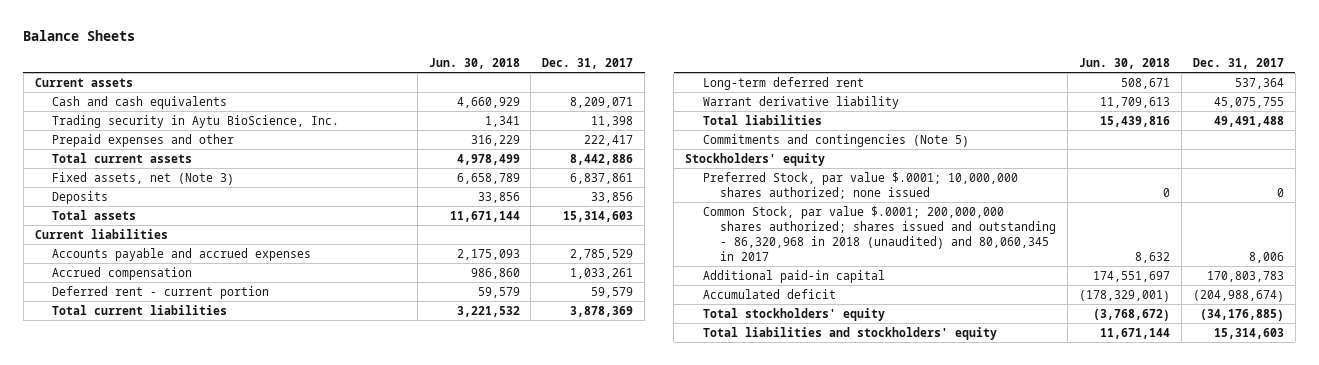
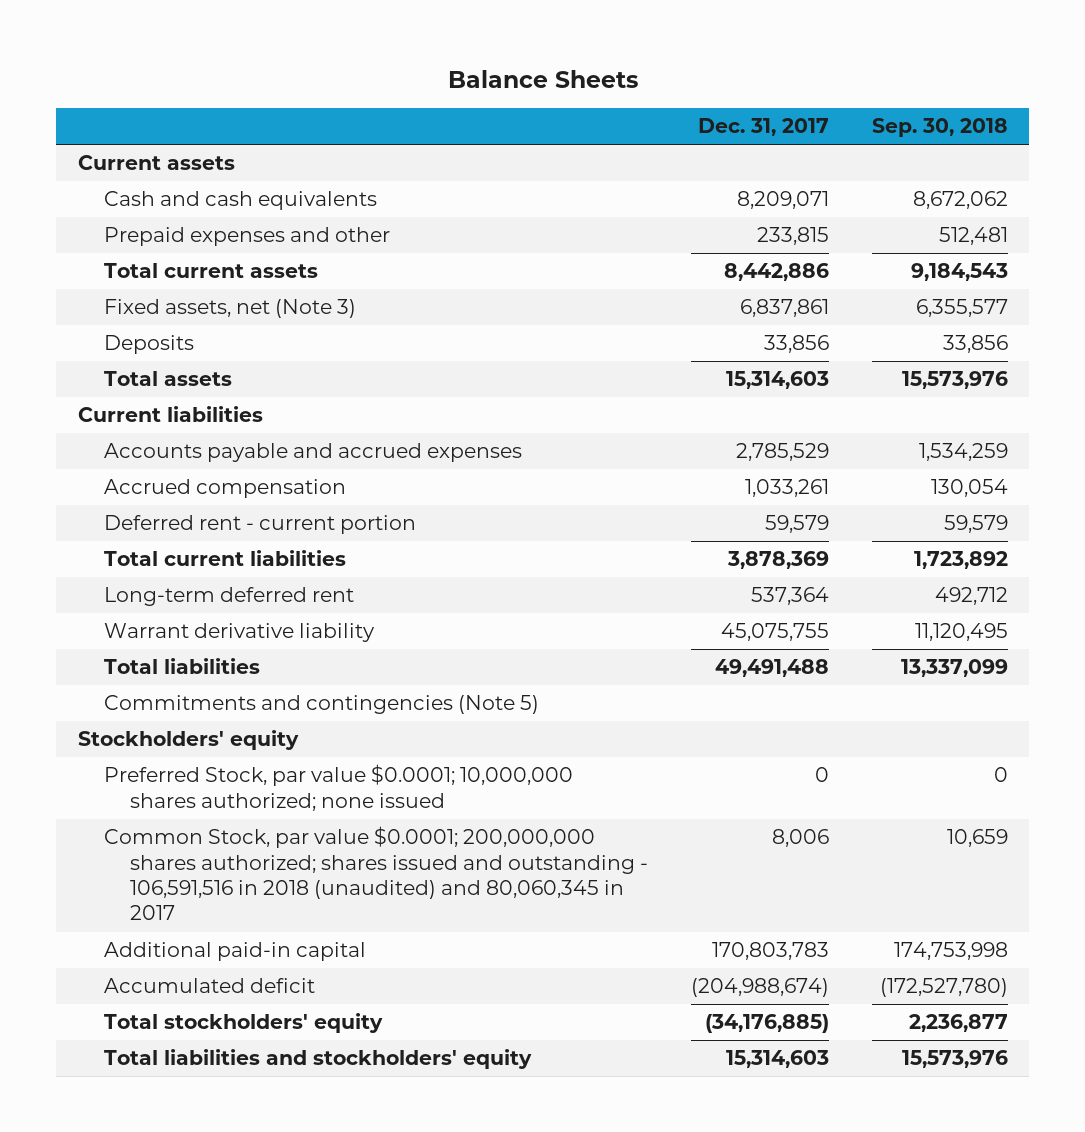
- | Jun. 30, 2018 | Dec. 31, 2017
+ | Dec. 31, 2017 | Sep. 30, 2018
- Trading security in Aytu BioScience, Inc. | 1,341 | 11,398
- Prepaid expenses and other | 316,229 | 222,417
+ Prepaid expenses and other | 233,815 | 512,481
- Preferred Stock, par value $.0001; 10,000,000 shares authorized; none issued | 0 | 0
- Common Stock, par value $.0001; 200,000,000 shares authorized; shares issued and outstanding - 86,320,968 in 2018 (unaudited) and 80,060,345 in 2017 | 8,632 | 8,006
+ Preferred Stock, par value $0.0001; 10,000,000 shares authorized; none issued | 0 | 0
+ Common Stock, par value $0.0001; 200,000,000 shares authorized; shares issued and outstanding - 106,591,516 in 2018 (unaudited) and 80,060,345 in 2017 | 8,006 | 10,659

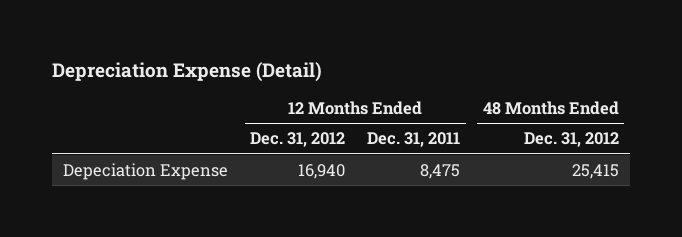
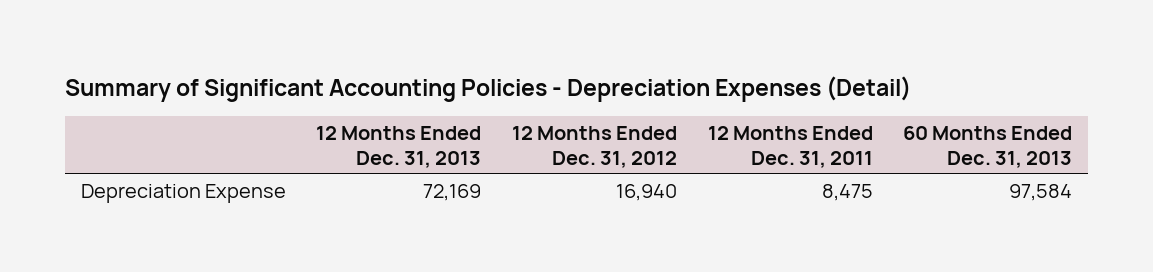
- Depreciation Expense (Detail)
+ Summary of Significant Accounting Policies - Depreciation Expenses (Detail)
- | 12 Months Ended Dec. 31, 2012 | 12 Months Ended Dec. 31, 2011 | 48 Months Ended Dec. 31, 2012
+ | 12 Months Ended Dec. 31, 2013 | 12 Months Ended Dec. 31, 2012 | 12 Months Ended Dec. 31, 2011 | 60 Months Ended Dec. 31, 2013
- Depeciation Expense | 16,940 | 8,475 | 25,415
+ Depreciation Expense | 72,169 | 16,940 | 8,475 | 97,584

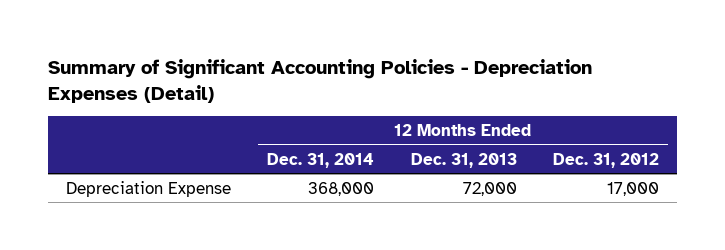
- | 12 Months Ended Dec. 31, 2013 | 12 Months Ended Dec. 31, 2012 | 12 Months Ended Dec. 31, 2011 | 60 Months Ended Dec. 31, 2013
+ | 12 Months Ended Dec. 31, 2014 | 12 Months Ended Dec. 31, 2013 | 12 Months Ended Dec. 31, 2012
- Depreciation Expense | 72,169 | 16,940 | 8,475 | 97,584
+ Depreciation Expense | 368,000 | 72,000 | 17,000

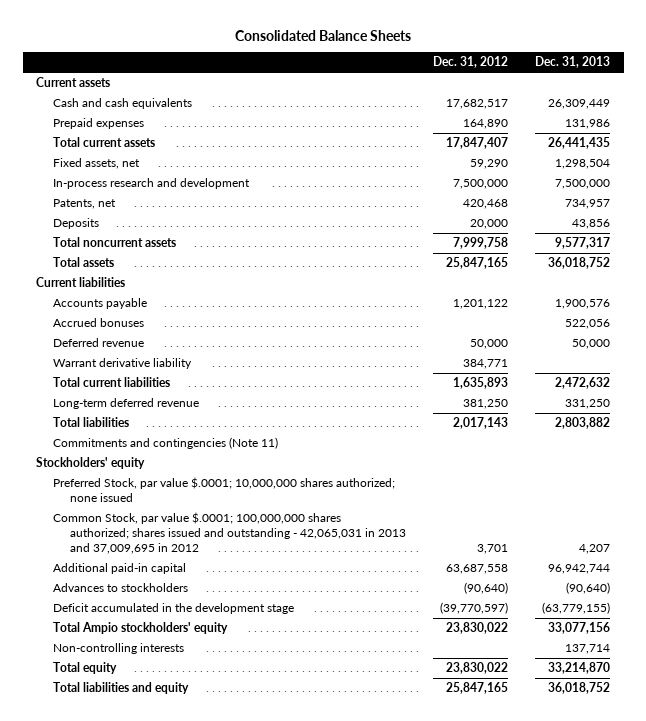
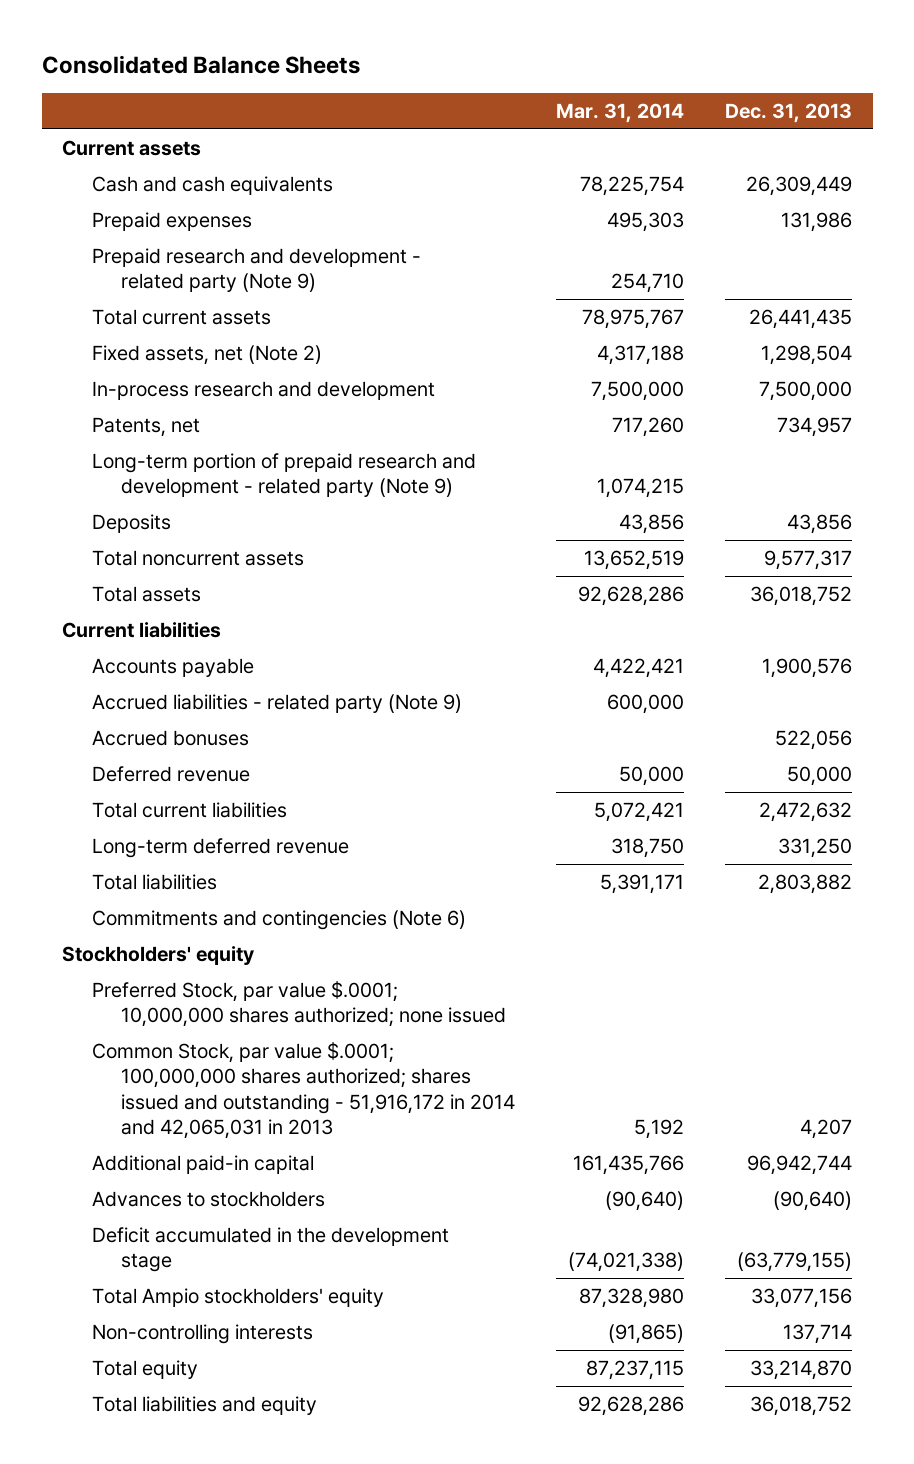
- | Dec. 31, 2012 | Dec. 31, 2013
+ | Mar. 31, 2014 | Dec. 31, 2013
+ Prepaid research and development - related party (Note 9) | 254,710 |
- Fixed assets, net | 59,290 | 1,298,504
+ Fixed assets, net (Note 2) | 4,317,188 | 1,298,504
+ Long-term portion of prepaid research and development - related party (Note 9) | 1,074,215 |
+ Accrued liabilities - related party (Note 9) | 600,000 |
- Warrant derivative liability | 384,771 |
- Commitments and contingencies (Note 11)
+ Commitments and contingencies (Note 6)
- Common Stock, par value $.0001; 100,000,000 shares authorized; shares issued and outstanding - 42,065,031 in 2013 and 37,009,695 in 2012 | 3,701 | 4,207
+ Common Stock, par value $.0001; 100,000,000 shares authorized; shares issued and outstanding - 51,916,172 in 2014 and 42,065,031 in 2013 | 5,192 | 4,207

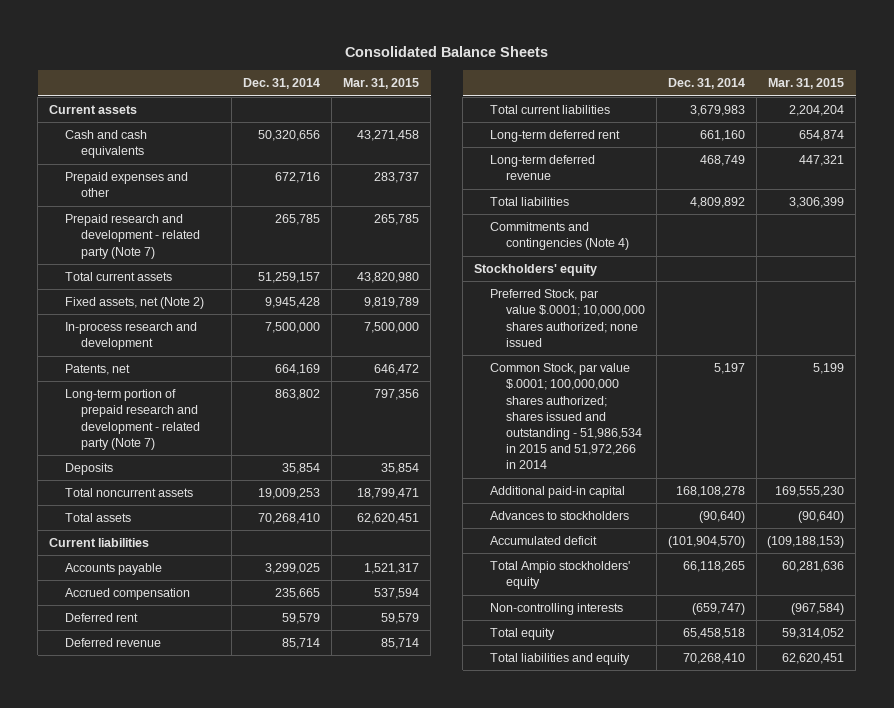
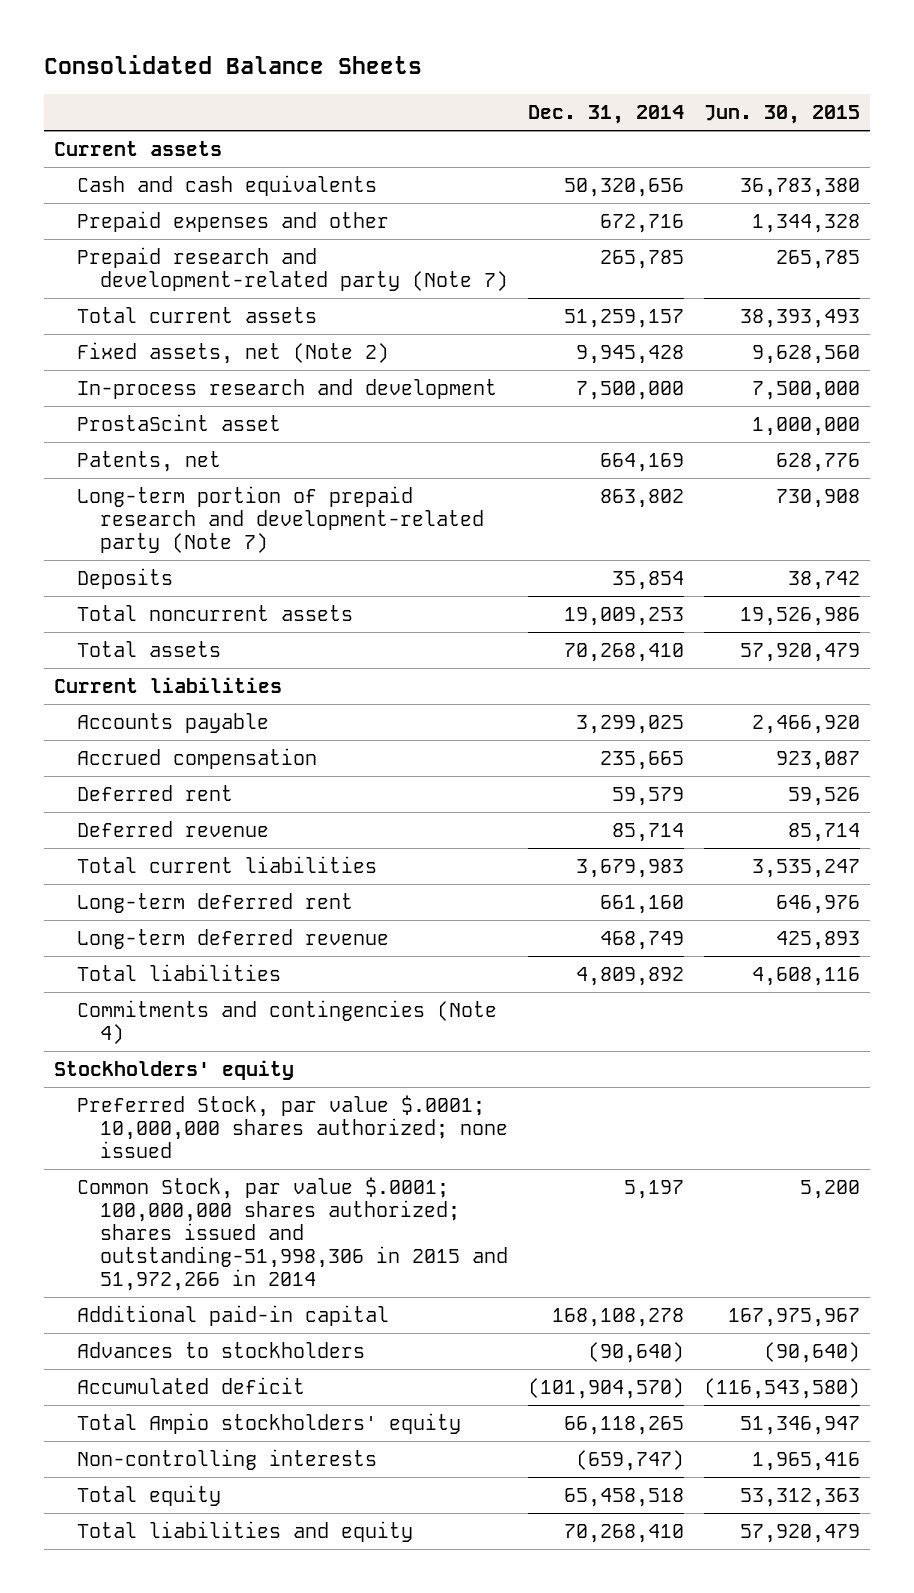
- | Dec. 31, 2014 | Mar. 31, 2015
+ | Dec. 31, 2014 | Jun. 30, 2015
- Prepaid research and development - related party (Note 7) | 265,785 | 265,785
+ Prepaid research and development-related party (Note 7) | 265,785 | 265,785
+ ProstaScint asset | | 1,000,000
- Long-term portion of prepaid research and development - related party (Note 7) | 863,802 | 797,356
+ Long-term portion of prepaid research and development-related party (Note 7) | 863,802 | 730,908
- Common Stock, par value $.0001; 100,000,000 shares authorized; shares issued and outstanding - 51,986,534 in 2015 and 51,972,266 in 2014 | 5,197 | 5,199
+ Common Stock, par value $.0001; 100,000,000 shares authorized; shares issued and outstanding-51,998,306 in 2015 and 51,972,266 in 2014 | 5,197 | 5,200

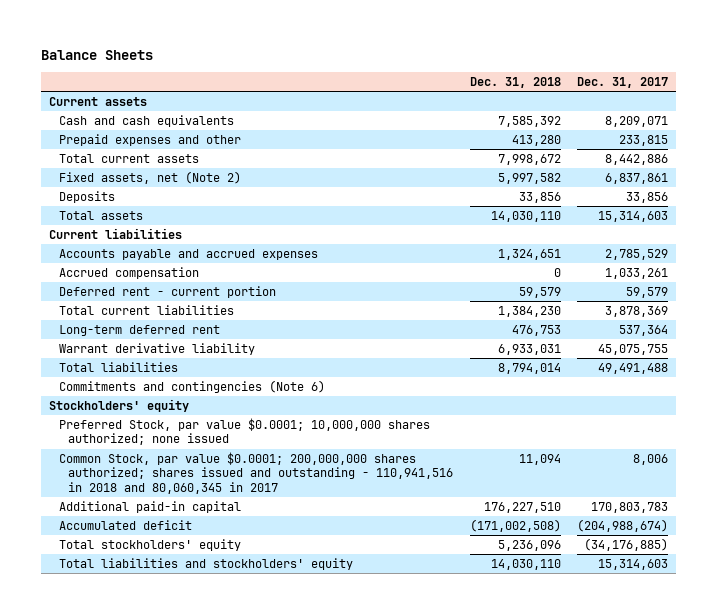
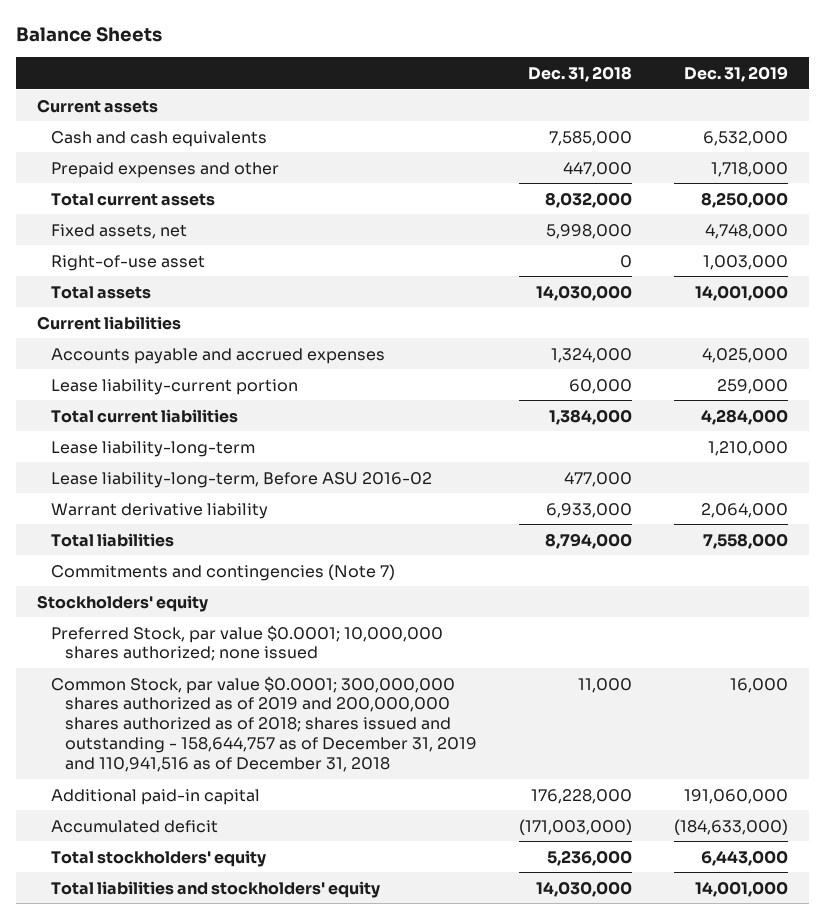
- | Dec. 31, 2018 | Dec. 31, 2017
+ | Dec. 31, 2018 | Dec. 31, 2019
- Cash and cash equivalents | 7,585,392 | 8,209,071
- Prepaid expenses and other | 413,280 | 233,815
- Total current assets | 7,998,672 | 8,442,886
- Fixed assets, net (Note 2) | 5,997,582 | 6,837,861
- Deposits | 33,856 | 33,856
- Total assets | 14,030,110 | 15,314,603
+ Cash and cash equivalents | 7,585,000 | 6,532,000
+ Prepaid expenses and other | 447,000 | 1,718,000
+ Total current assets | 8,032,000 | 8,250,000
+ Fixed assets, net | 5,998,000 | 4,748,000
+ Right-of-use asset | 0 | 1,003,000
+ Total assets | 14,030,000 | 14,001,000
- Accounts payable and accrued expenses | 1,324,651 | 2,785,529
- Accrued compensation | 0 | 1,033,261
- Deferred rent - current portion | 59,579 | 59,579
- Total current liabilities | 1,384,230 | 3,878,369
- Long-term deferred rent | 476,753 | 537,364
- Warrant derivative liability | 6,933,031 | 45,075,755
- Total liabilities | 8,794,014 | 49,491,488
- Commitments and contingencies (Note 6)
+ Accounts payable and accrued expenses | 1,324,000 | 4,025,000
+ Lease liability-current portion | 60,000 | 259,000
+ Total current liabilities | 1,384,000 | 4,284,000
+ Lease liability-long-term | | 1,210,000
+ Lease liability-long-term, Before ASU 2016-02 | 477,000 |
+ Warrant derivative liability | 6,933,000 | 2,064,000
+ Total liabilities | 8,794,000 | 7,558,000
+ Commitments and contingencies (Note 7)
- Common Stock, par value $0.0001; 200,000,000 shares authorized; shares issued and outstanding - 110,941,516 in 2018 and 80,060,345 in 2017 | 11,094 | 8,006
- Additional paid-in capital | 176,227,510 | 170,803,783
- Accumulated deficit | (171,002,508) | (204,988,674)
- Total stockholders' equity | 5,236,096 | (34,176,885)
- Total liabilities and stockholders' equity | 14,030,110 | 15,314,603
+ Common Stock, par value $0.0001; 300,000,000 shares authorized as of 2019 and 200,000,000 shares authorized as of 2018; shares issued and outstanding - 158,644,757 as of December 31, 2019 and 110,941,516 as of December 31, 2018 | 11,000 | 16,000
+ Additional paid-in capital | 176,228,000 | 191,060,000
+ Accumulated deficit | (171,003,000) | (184,633,000)
+ Total stockholders' equity | 5,236,000 | 6,443,000
+ Total liabilities and stockholders' equity | 14,030,000 | 14,001,000

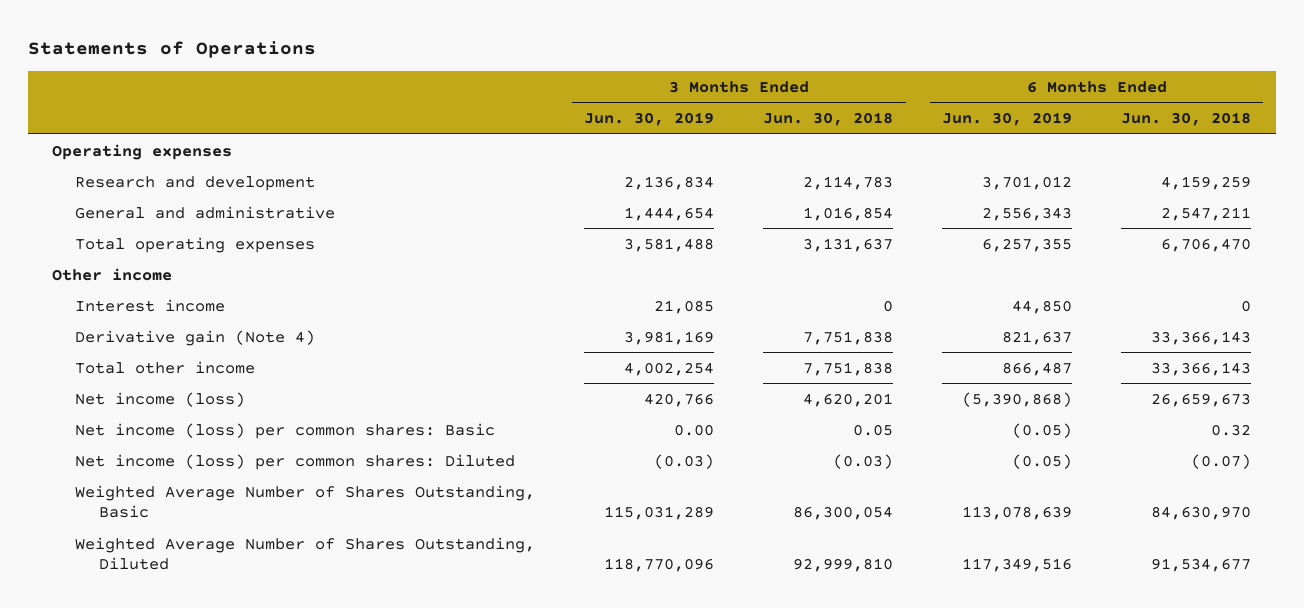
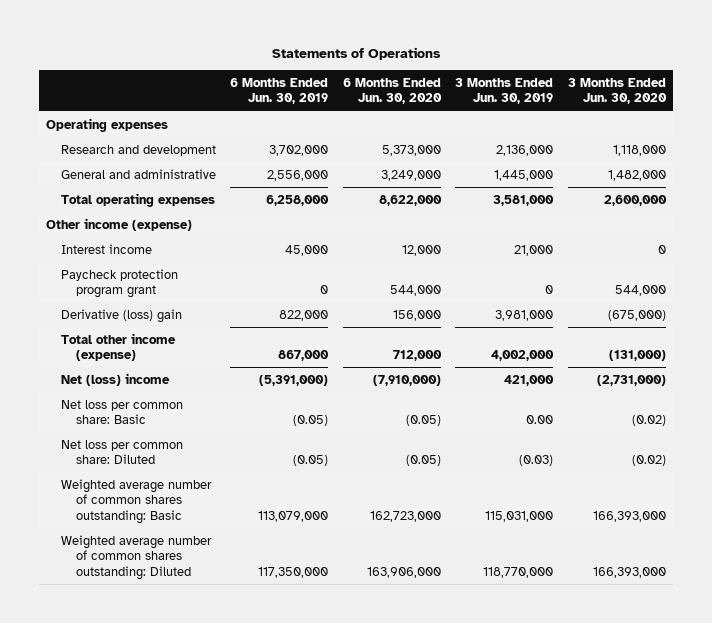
- | 3 Months Ended Jun. 30, 2019 | 3 Months Ended Jun. 30, 2018 | 6 Months Ended Jun. 30, 2019 | 6 Months Ended Jun. 30, 2018
+ | 6 Months Ended Jun. 30, 2019 | 6 Months Ended Jun. 30, 2020 | 3 Months Ended Jun. 30, 2019 | 3 Months Ended Jun. 30, 2020
- Research and development | 2,136,834 | 2,114,783 | 3,701,012 | 4,159,259
- General and administrative | 1,444,654 | 1,016,854 | 2,556,343 | 2,547,211
- Total operating expenses | 3,581,488 | 3,131,637 | 6,257,355 | 6,706,470
- Other income
- Interest income | 21,085 | 0 | 44,850 | 0
- Derivative gain (Note 4) | 3,981,169 | 7,751,838 | 821,637 | 33,366,143
- Total other income | 4,002,254 | 7,751,838 | 866,487 | 33,366,143
- Net income (loss) | 420,766 | 4,620,201 | (5,390,868) | 26,659,673
- Net income (loss) per common shares: Basic | 0.00 | 0.05 | (0.05) | 0.32
- Net income (loss) per common shares: Diluted | (0.03) | (0.03) | (0.05) | (0.07)
- Weighted Average Number of Shares Outstanding, Basic | 115,031,289 | 86,300,054 | 113,078,639 | 84,630,970
- Weighted Average Number of Shares Outstanding, Diluted | 118,770,096 | 92,999,810 | 117,349,516 | 91,534,677
+ Research and development | 3,702,000 | 5,373,000 | 2,136,000 | 1,118,000
+ General and administrative | 2,556,000 | 3,249,000 | 1,445,000 | 1,482,000
+ Total operating expenses | 6,258,000 | 8,622,000 | 3,581,000 | 2,600,000
+ Other income (expense)
+ Interest income | 45,000 | 12,000 | 21,000 | 0
+ Paycheck protection program grant | 0 | 544,000 | 0 | 544,000
+ Derivative (loss) gain | 822,000 | 156,000 | 3,981,000 | (675,000)
+ Total other income (expense) | 867,000 | 712,000 | 4,002,000 | (131,000)
+ Net (loss) income | (5,391,000) | (7,910,000) | 421,000 | (2,731,000)
+ Net loss per common share: Basic | (0.05) | (0.05) | 0.00 | (0.02)
+ Net loss per common share: Diluted | (0.05) | (0.05) | (0.03) | (0.02)
+ Weighted average number of common shares outstanding: Basic | 113,079,000 | 162,723,000 | 115,031,000 | 166,393,000
+ Weighted average number of common shares outstanding: Diluted | 117,350,000 | 163,906,000 | 118,770,000 | 166,393,000

